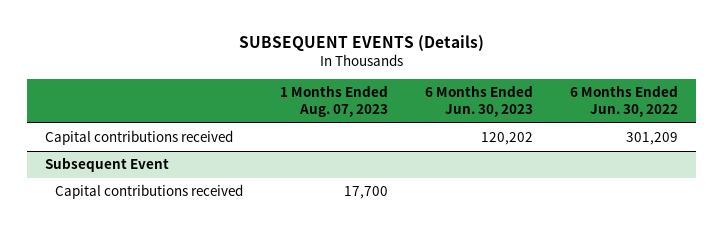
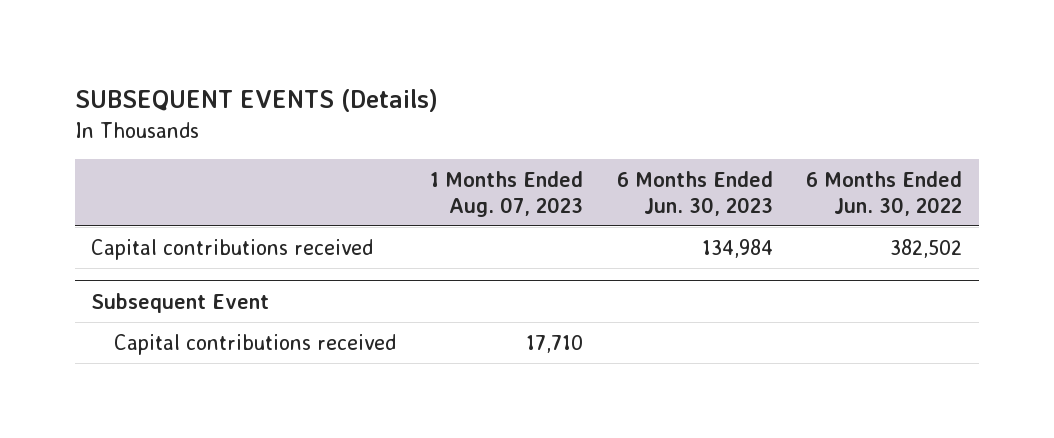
- Capital contributions received | | 120,202 | 301,209
+ Capital contributions received | | 134,984 | 382,502
@ Subsequent Event
- Capital contributions received | 17,700 | |
+ Capital contributions received | 17,710 | |

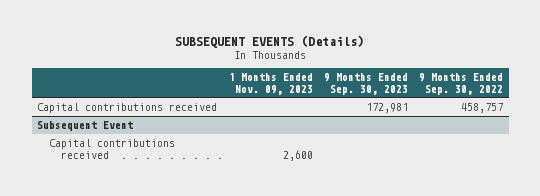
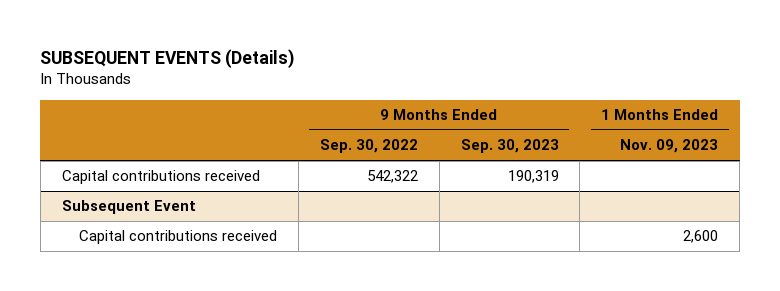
- | 1 Months Ended Nov. 09, 2023 | 9 Months Ended Sep. 30, 2023 | 9 Months Ended Sep. 30, 2022
+ | 9 Months Ended Sep. 30, 2022 | 9 Months Ended Sep. 30, 2023 | 1 Months Ended Nov. 09, 2023
- Capital contributions received | | 172,981 | 458,757
+ Capital contributions received | 542,322 | 190,319 |

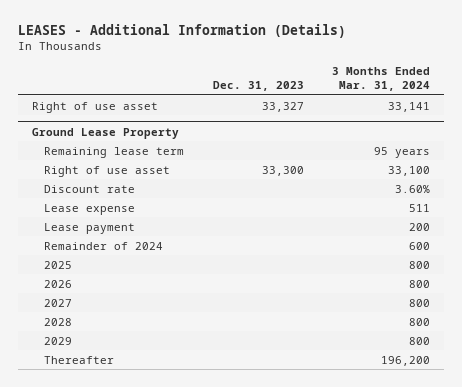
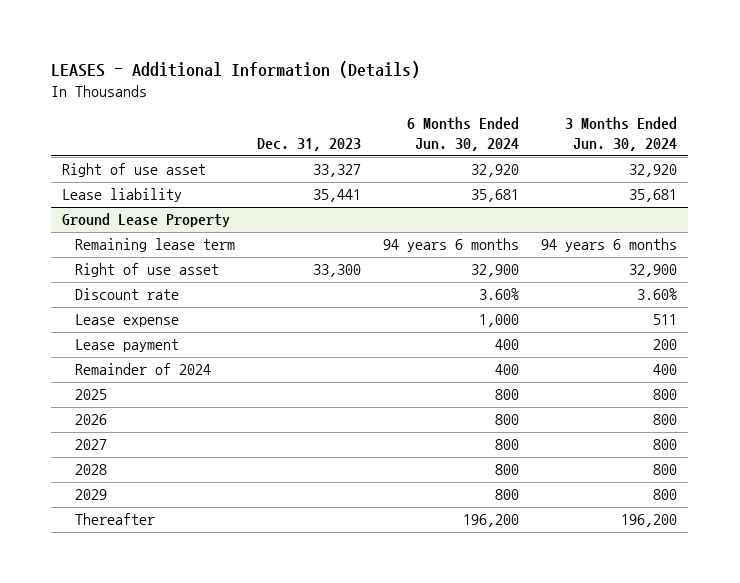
- | Dec. 31, 2023 | 3 Months Ended Mar. 31, 2024
+ | Dec. 31, 2023 | 6 Months Ended Jun. 30, 2024 | 3 Months Ended Jun. 30, 2024
+ Lease liability | 35,441 | 35,681 | 35,681

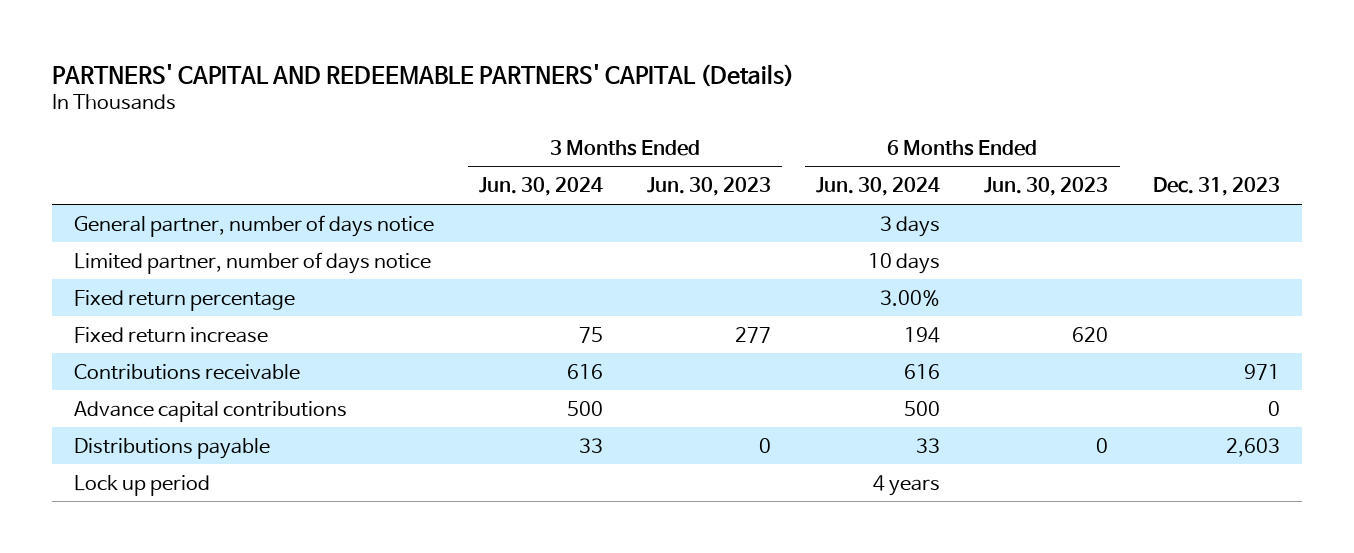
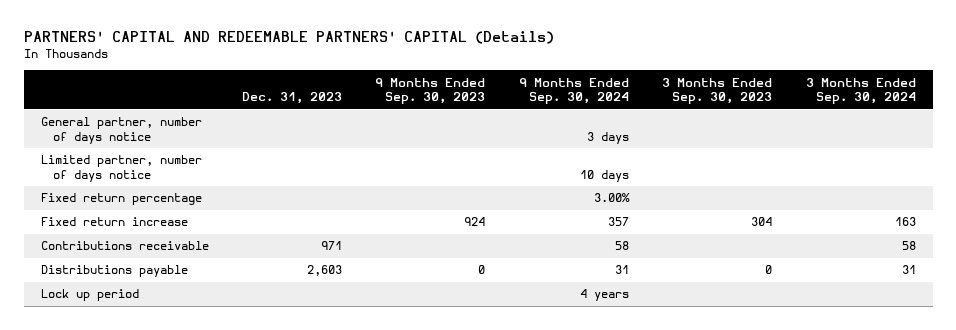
- | 3 Months Ended Jun. 30, 2024 | 3 Months Ended Jun. 30, 2023 | 6 Months Ended Jun. 30, 2024 | 6 Months Ended Jun. 30, 2023 | Dec. 31, 2023
+ | Dec. 31, 2023 | 9 Months Ended Sep. 30, 2023 | 9 Months Ended Sep. 30, 2024 | 3 Months Ended Sep. 30, 2023 | 3 Months Ended Sep. 30, 2024
- Advance capital contributions | 500 | | 500 | | 0

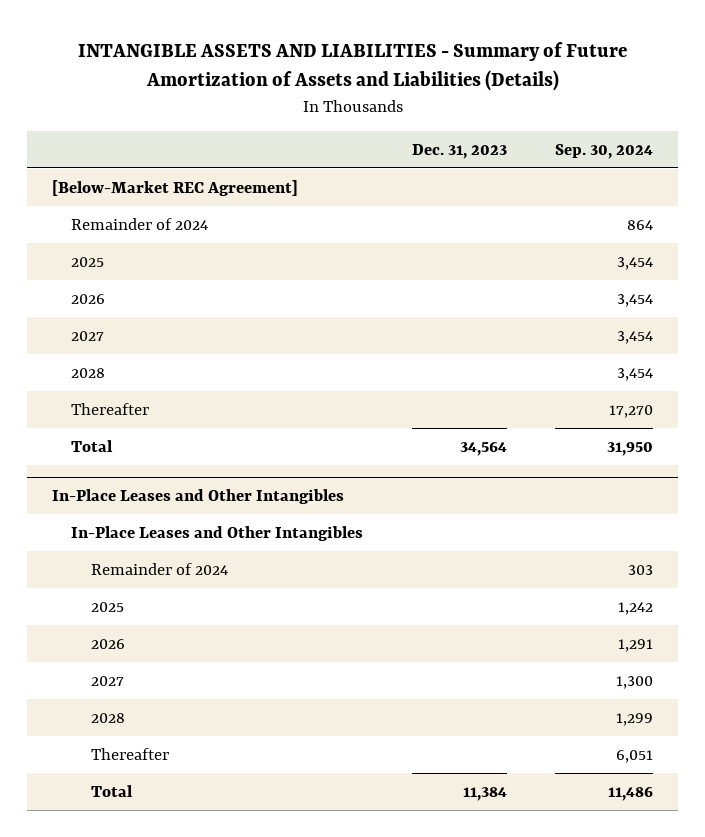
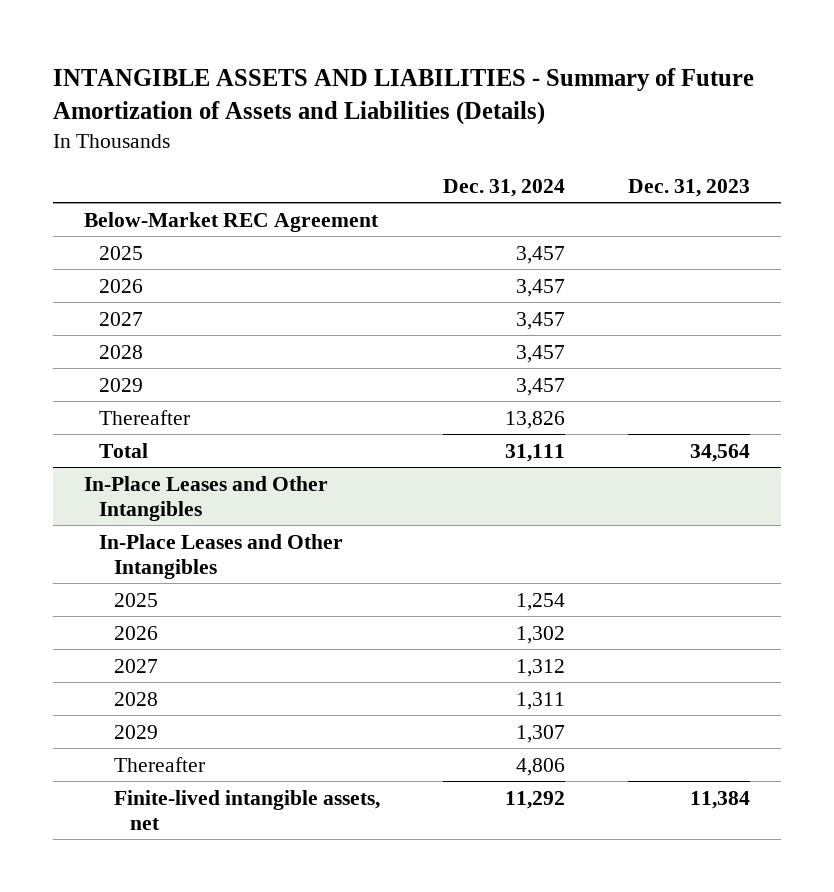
- | Dec. 31, 2023 | Sep. 30, 2024
+ | Dec. 31, 2024 | Dec. 31, 2023
- [Below-Market REC Agreement]
- Remainder of 2024 | | 864
+ Below-Market REC Agreement
+ 2029 | 3,457 |
@ In-Place Leases and Other Intangibles
- Remainder of 2024 | | 303
+ 2029 | 1,307 |
- Total | 11,384 | 11,486
+ Finite-lived intangible assets, net | 11,292 | 11,384

